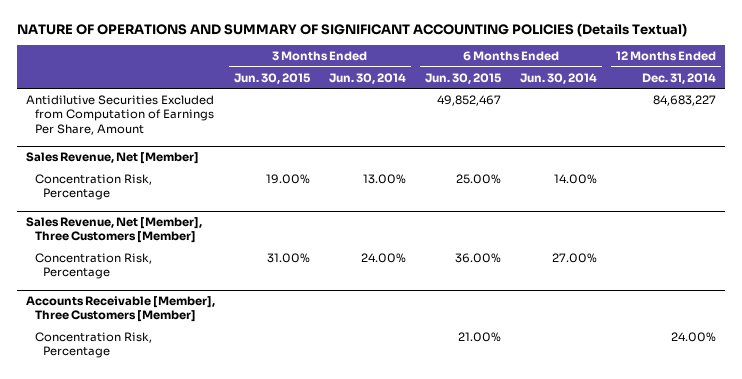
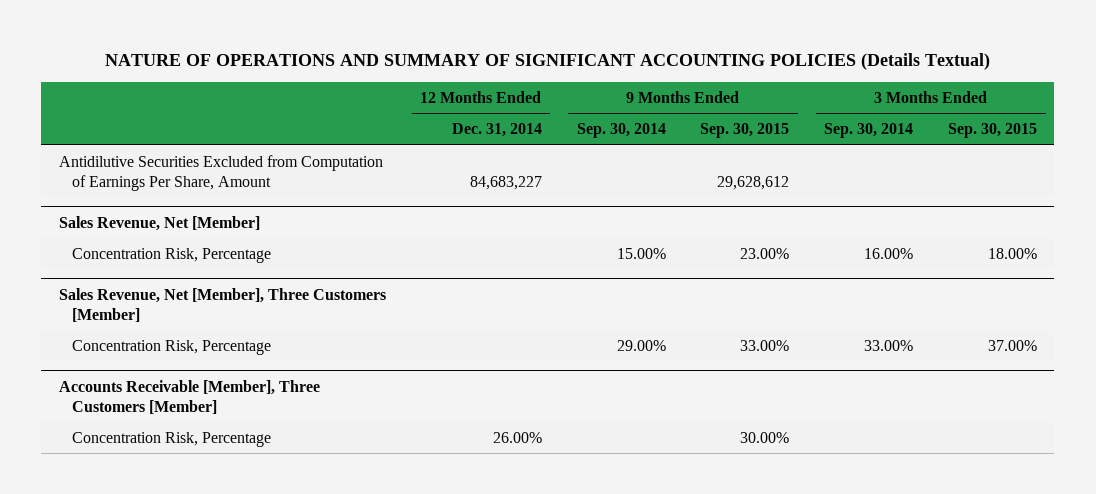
- | 3 Months Ended Jun. 30, 2015 | 3 Months Ended Jun. 30, 2014 | 6 Months Ended Jun. 30, 2015 | 6 Months Ended Jun. 30, 2014 | 12 Months Ended Dec. 31, 2014
+ | 12 Months Ended Dec. 31, 2014 | 9 Months Ended Sep. 30, 2014 | 9 Months Ended Sep. 30, 2015 | 3 Months Ended Sep. 30, 2014 | 3 Months Ended Sep. 30, 2015
@ Accounts Receivable [Member], Three Customers [Member]
- Concentration Risk, Percentage | | | 21.00% | | 24.00%
+ Concentration Risk, Percentage | 26.00% | | 30.00% | |

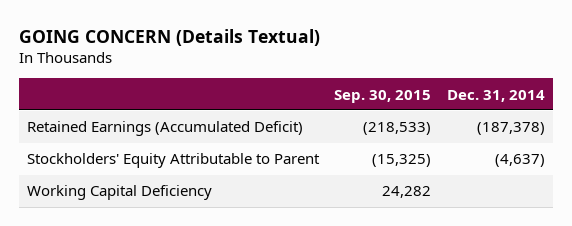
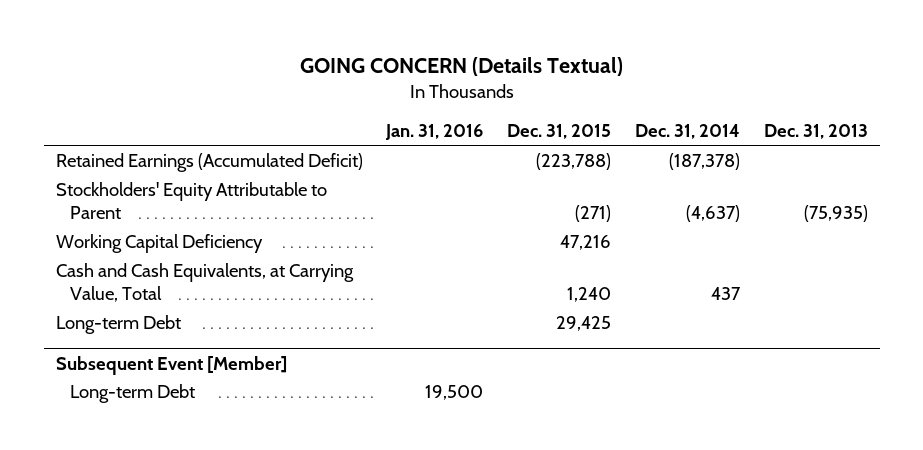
- | Sep. 30, 2015 | Dec. 31, 2014
+ | Jan. 31, 2016 | Dec. 31, 2015 | Dec. 31, 2014 | Dec. 31, 2013
+ Cash and Cash Equivalents, at Carrying Value, Total | | 1,240 | 437 |
+ Long-term Debt | | 29,425 | |
+ Subsequent Event [Member]
+ Long-term Debt | 19,500 | | |

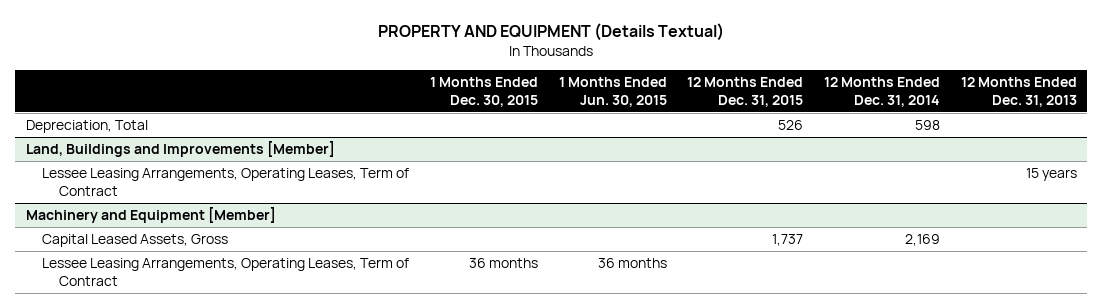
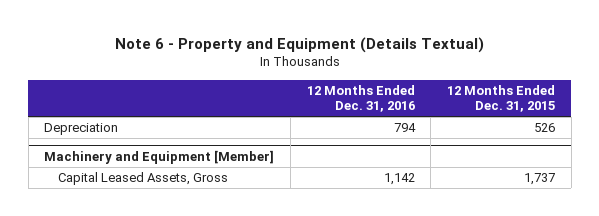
- PROPERTY AND EQUIPMENT (Details Textual)
+ Note 6 - Property and Equipment (Details Textual)
- | 1 Months Ended Dec. 30, 2015 | 1 Months Ended Jun. 30, 2015 | 12 Months Ended Dec. 31, 2015 | 12 Months Ended Dec. 31, 2014 | 12 Months Ended Dec. 31, 2013
+ | 12 Months Ended Dec. 31, 2016 | 12 Months Ended Dec. 31, 2015
- Depreciation, Total | | | 526 | 598 |
- Land, Buildings and Improvements [Member]
- Lessee Leasing Arrangements, Operating Leases, Term of Contract | | | | | 15 years
+ Depreciation | 794 | 526
@ Machinery and Equipment [Member]
- Lessee Leasing Arrangements, Operating Leases, Term of Contract | 36 months | 36 months | | |

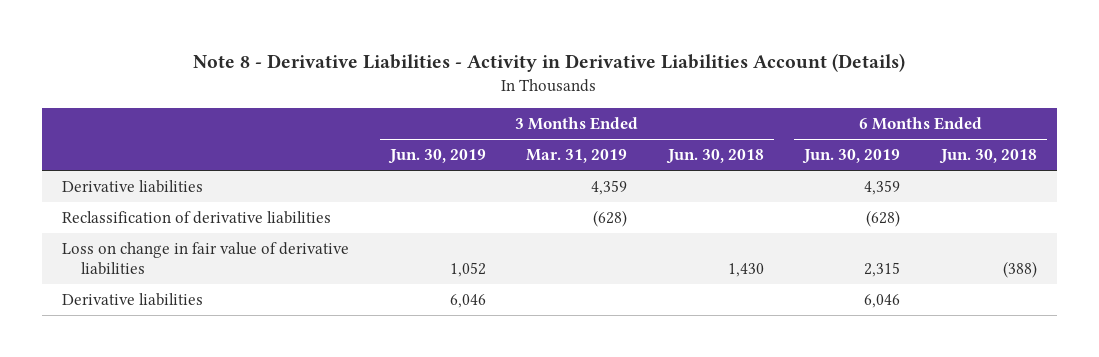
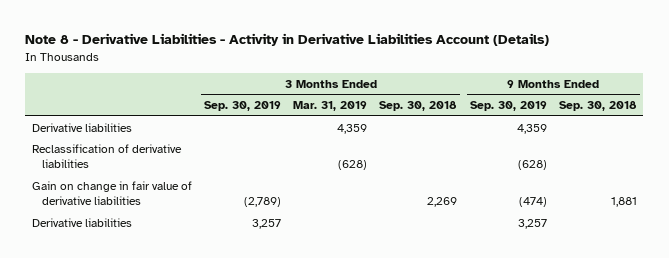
- | 3 Months Ended Jun. 30, 2019 | 3 Months Ended Mar. 31, 2019 | 3 Months Ended Jun. 30, 2018 | 6 Months Ended Jun. 30, 2019 | 6 Months Ended Jun. 30, 2018
+ | 3 Months Ended Sep. 30, 2019 | 3 Months Ended Mar. 31, 2019 | 3 Months Ended Sep. 30, 2018 | 9 Months Ended Sep. 30, 2019 | 9 Months Ended Sep. 30, 2018
- Loss on change in fair value of derivative liabilities | 1,052 | | 1,430 | 2,315 | (388)
+ Gain on change in fair value of derivative liabilities | (2,789) | | 2,269 | (474) | 1,881

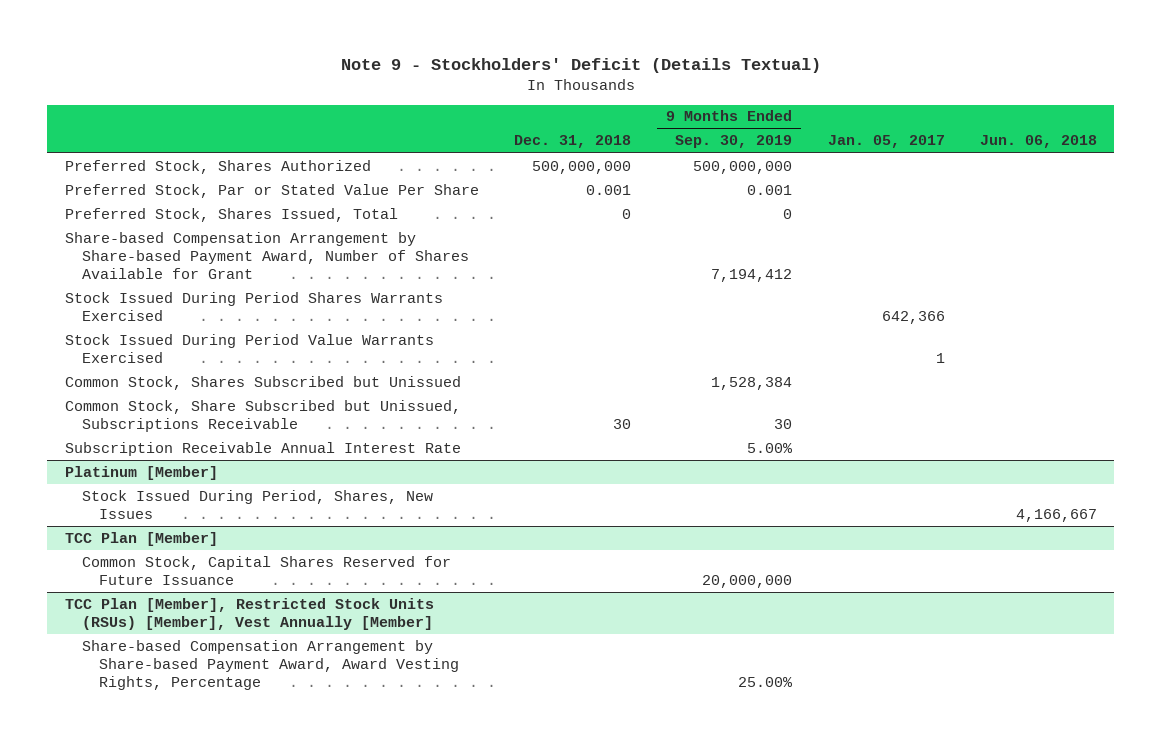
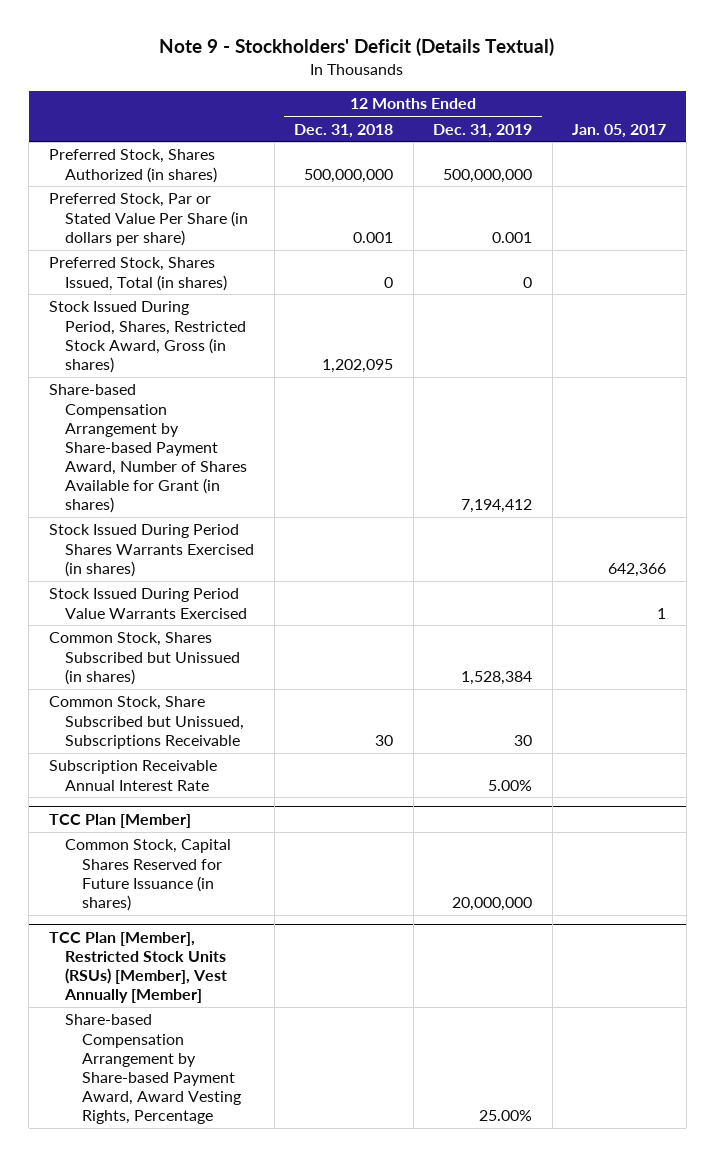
- | Dec. 31, 2018 | 9 Months Ended Sep. 30, 2019 | Jan. 05, 2017 | Jun. 06, 2018
+ | 12 Months Ended Dec. 31, 2018 | 12 Months Ended Dec. 31, 2019 | Jan. 05, 2017
- Preferred Stock, Shares Authorized | 500,000,000 | 500,000,000 | |
- Preferred Stock, Par or Stated Value Per Share | 0.001 | 0.001 | |
- Preferred Stock, Shares Issued, Total | 0 | 0 | |
- Share-based Compensation Arrangement by Share-based Payment Award, Number of Shares Available for Grant | | 7,194,412 | |
- Stock Issued During Period Shares Warrants Exercised | | | 642,366 |
+ Preferred Stock, Shares Authorized (in shares) | 500,000,000 | 500,000,000 |
+ Preferred Stock, Par or Stated Value Per Share (in dollars per share) | 0.001 | 0.001 |
+ Preferred Stock, Shares Issued, Total (in shares) | 0 | 0 |
+ Stock Issued During Period, Shares, Restricted Stock Award, Gross (in shares) | 1,202,095 | |
+ Share-based Compensation Arrangement by Share-based Payment Award, Number of Shares Available for Grant (in shares) | | 7,194,412 |
+ Stock Issued During Period Shares Warrants Exercised (in shares) | | | 642,366
- Common Stock, Shares Subscribed but Unissued | | 1,528,384 | |
+ Common Stock, Shares Subscribed but Unissued (in shares) | | 1,528,384 |
- Platinum [Member]
- Stock Issued During Period, Shares, New Issues | | | | 4,166,667
@ TCC Plan [Member]
- Common Stock, Capital Shares Reserved for Future Issuance | | 20,000,000 | |
+ Common Stock, Capital Shares Reserved for Future Issuance (in shares) | | 20,000,000 |

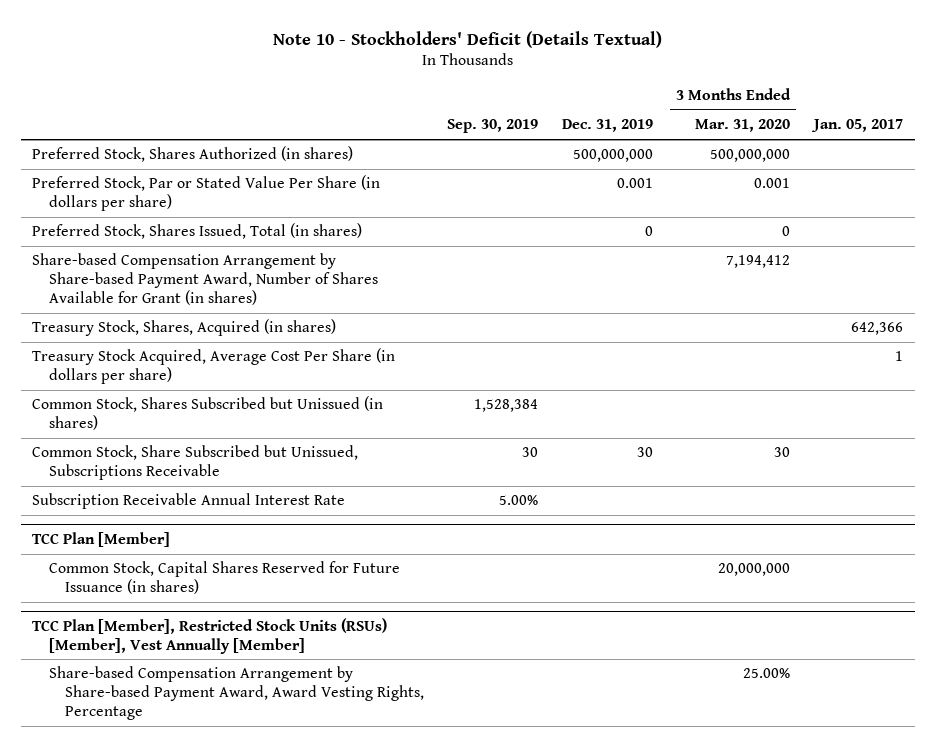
- Note 9 - Stockholders' Deficit (Details Textual)
+ Note 10 - Stockholders' Deficit (Details Textual)
- | 12 Months Ended Dec. 31, 2018 | 12 Months Ended Dec. 31, 2019 | Jan. 05, 2017
+ | Sep. 30, 2019 | Dec. 31, 2019 | 3 Months Ended Mar. 31, 2020 | Jan. 05, 2017
- Stock Issued During Period, Shares, Restricted Stock Award, Gross (in shares) | 1,202,095 | |
- Stock Issued During Period Shares Warrants Exercised (in shares) | | | 642,366
- Stock Issued During Period Value Warrants Exercised | | | 1
+ Treasury Stock, Shares, Acquired (in shares) | | | | 642,366
+ Treasury Stock Acquired, Average Cost Per Share (in dollars per share) | | | | 1

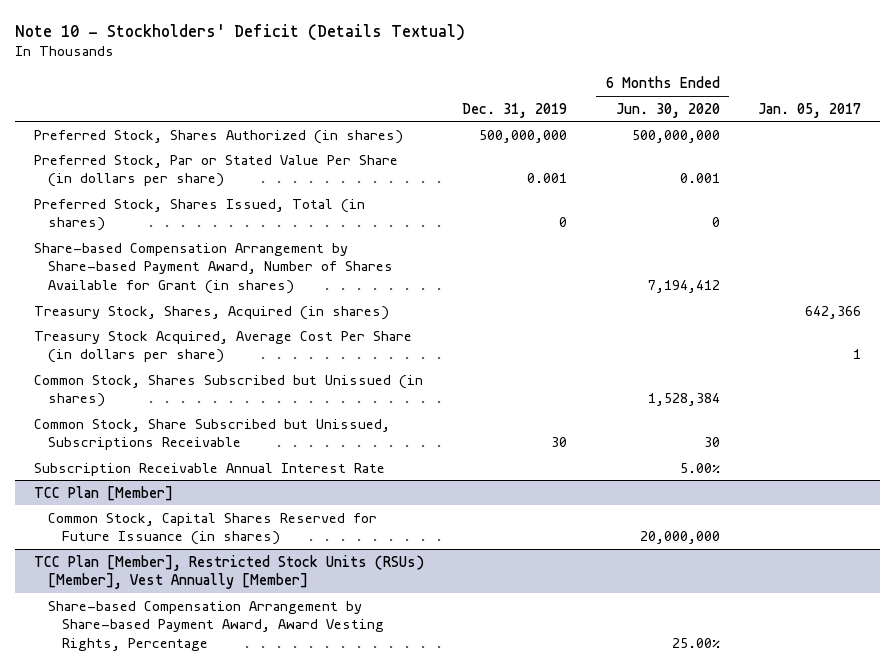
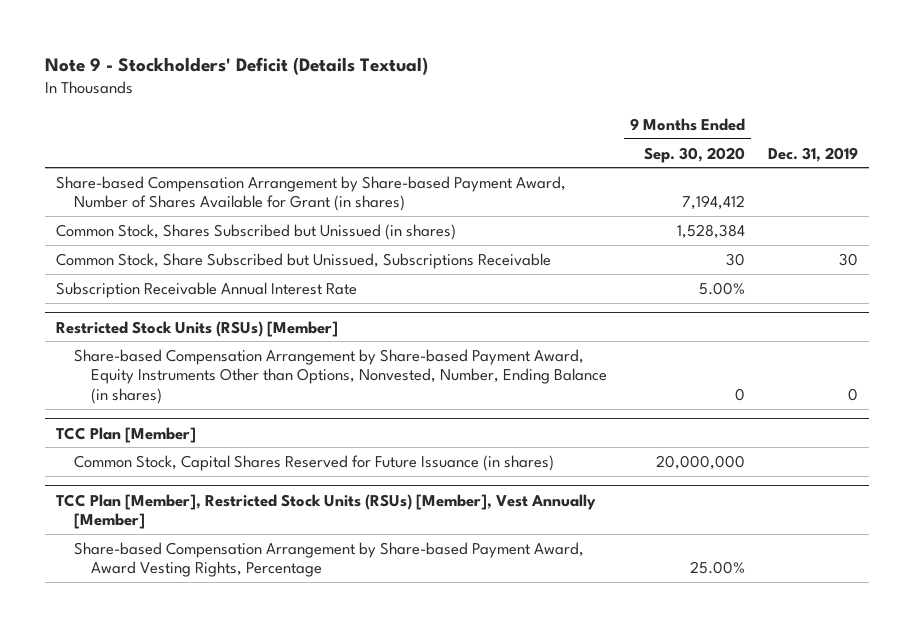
- Note 10 - Stockholders' Deficit (Details Textual)
+ Note 9 - Stockholders' Deficit (Details Textual)
- | Dec. 31, 2019 | 6 Months Ended Jun. 30, 2020 | Jan. 05, 2017
+ | 9 Months Ended Sep. 30, 2020 | Dec. 31, 2019
- Preferred Stock, Shares Authorized (in shares) | 500,000,000 | 500,000,000 |
- Preferred Stock, Par or Stated Value Per Share (in dollars per share) | 0.001 | 0.001 |
- Preferred Stock, Shares Issued, Total (in shares) | 0 | 0 |
- Treasury Stock, Shares, Acquired (in shares) | | | 642,366
- Treasury Stock Acquired, Average Cost Per Share (in dollars per share) | | | 1
+ Restricted Stock Units (RSUs) [Member]
+ Share-based Compensation Arrangement by Share-based Payment Award, Equity Instruments Other than Options, Nonvested, Number, Ending Balance (in shares) | 0 | 0

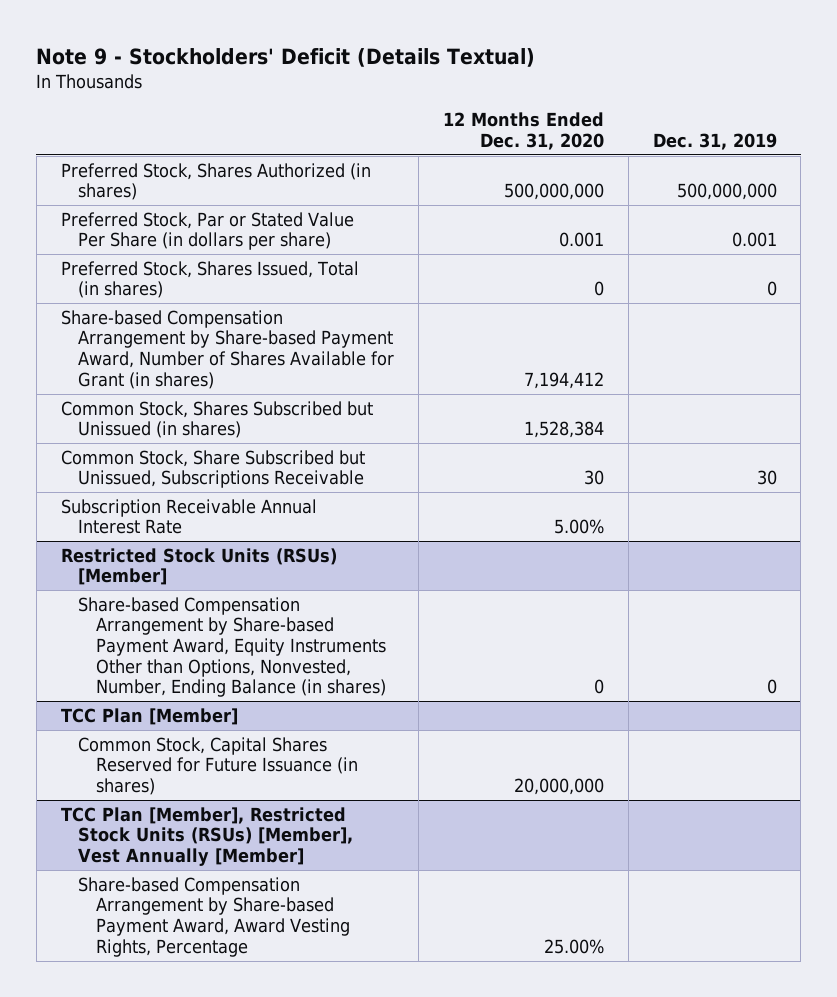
- | 9 Months Ended Sep. 30, 2020 | Dec. 31, 2019
+ | 12 Months Ended Dec. 31, 2020 | Dec. 31, 2019
+ Preferred Stock, Shares Authorized (in shares) | 500,000,000 | 500,000,000
+ Preferred Stock, Par or Stated Value Per Share (in dollars per share) | 0.001 | 0.001
+ Preferred Stock, Shares Issued, Total (in shares) | 0 | 0

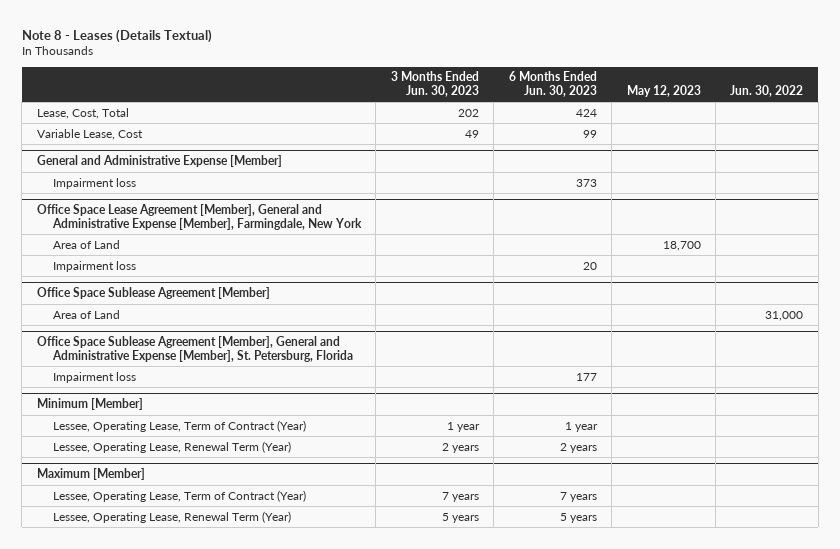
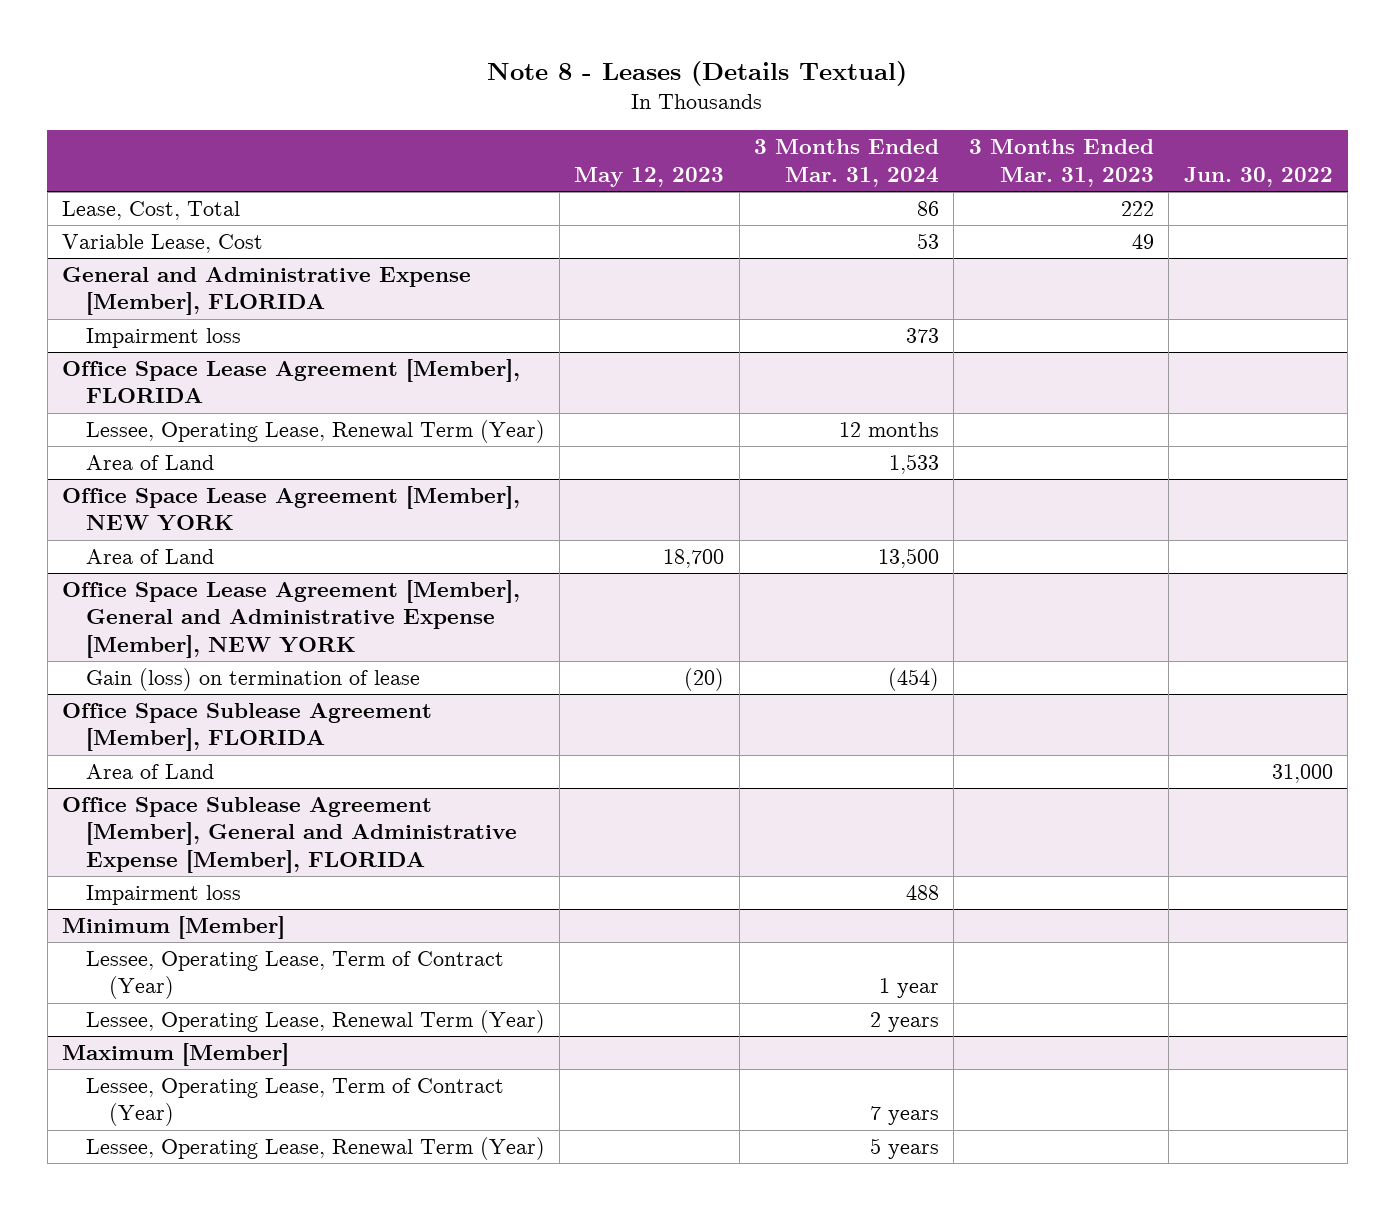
- | 3 Months Ended Jun. 30, 2023 | 6 Months Ended Jun. 30, 2023 | May 12, 2023 | Jun. 30, 2022
+ | May 12, 2023 | 3 Months Ended Mar. 31, 2024 | 3 Months Ended Mar. 31, 2023 | Jun. 30, 2022
- General and Administrative Expense [Member]
+ General and Administrative Expense [Member], FLORIDA
- Office Space Lease Agreement [Member], General and Administrative Expense [Member], Farmingdale, New York
+ Office Space Lease Agreement [Member], FLORIDA
+ Lessee, Operating Lease, Renewal Term (Year) | | 12 months | |
+ Area of Land | | 1,533 | |
+ Office Space Lease Agreement [Member], NEW YORK
- Impairment loss | | 20 | |
- Office Space Sublease Agreement [Member]
+ Office Space Lease Agreement [Member], General and Administrative Expense [Member], NEW YORK
+ Gain (loss) on termination of lease | (20) | (454) | |
+ Office Space Sublease Agreement [Member], FLORIDA
- Office Space Sublease Agreement [Member], General and Administrative Expense [Member], St. Petersburg, Florida
+ Office Space Sublease Agreement [Member], General and Administrative Expense [Member], FLORIDA

